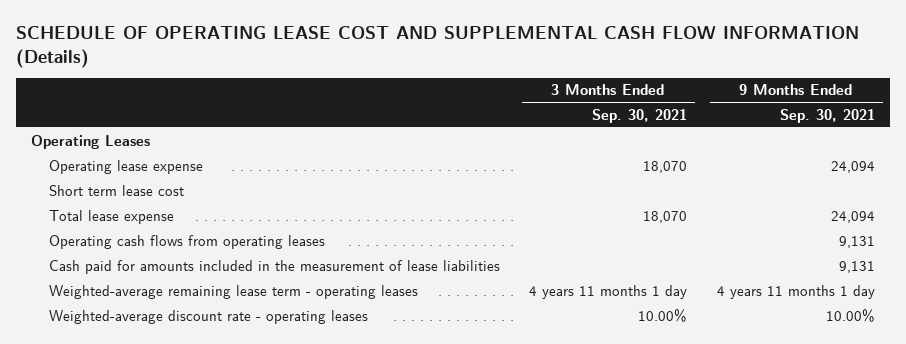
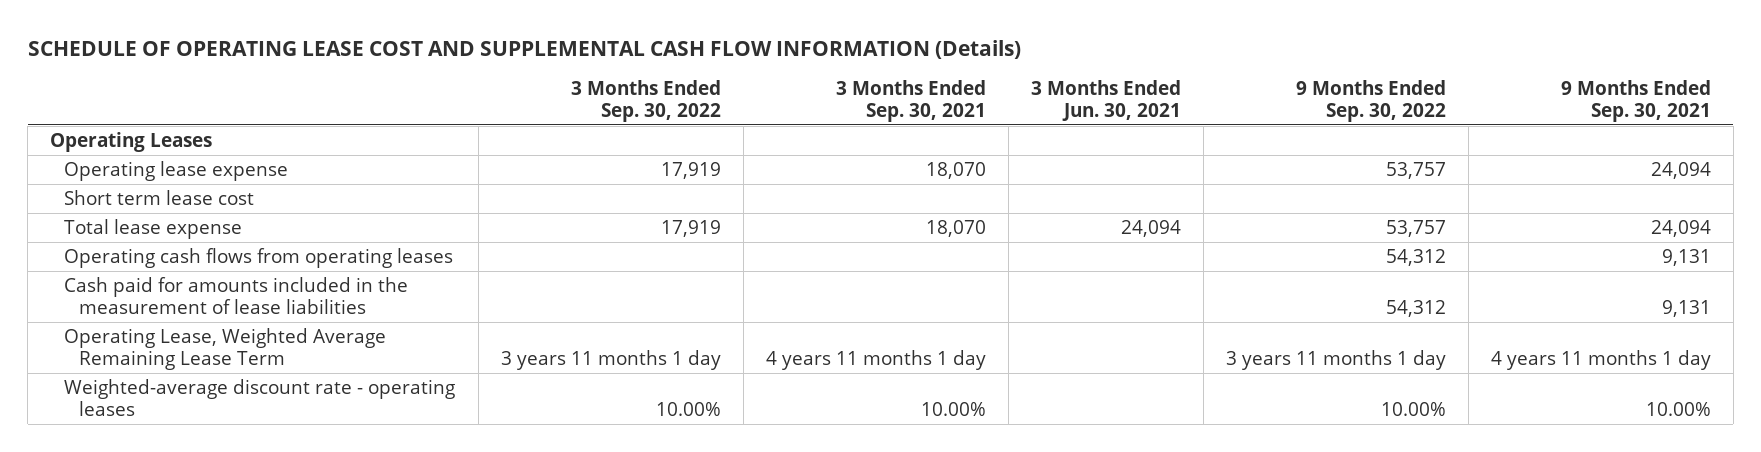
- | 3 Months Ended Sep. 30, 2021 | 9 Months Ended Sep. 30, 2021
+ | 3 Months Ended Sep. 30, 2022 | 3 Months Ended Sep. 30, 2021 | 3 Months Ended Jun. 30, 2021 | 9 Months Ended Sep. 30, 2022 | 9 Months Ended Sep. 30, 2021
- Weighted-average remaining lease term - operating leases | 4 years 11 months 1 day | 4 years 11 months 1 day
+ Operating Lease, Weighted Average Remaining Lease Term | 3 years 11 months 1 day | 4 years 11 months 1 day | | 3 years 11 months 1 day | 4 years 11 months 1 day

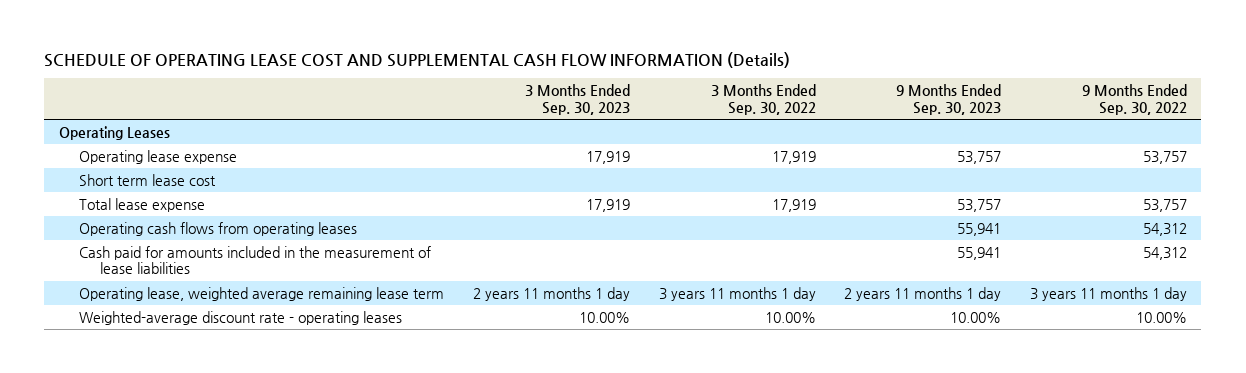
- | 3 Months Ended Sep. 30, 2022 | 3 Months Ended Sep. 30, 2021 | 3 Months Ended Jun. 30, 2021 | 9 Months Ended Sep. 30, 2022 | 9 Months Ended Sep. 30, 2021
+ | 3 Months Ended Sep. 30, 2023 | 3 Months Ended Sep. 30, 2022 | 9 Months Ended Sep. 30, 2023 | 9 Months Ended Sep. 30, 2022
- Operating Lease, Weighted Average Remaining Lease Term | 3 years 11 months 1 day | 4 years 11 months 1 day | | 3 years 11 months 1 day | 4 years 11 months 1 day
+ Operating lease, weighted average remaining lease term | 2 years 11 months 1 day | 3 years 11 months 1 day | 2 years 11 months 1 day | 3 years 11 months 1 day

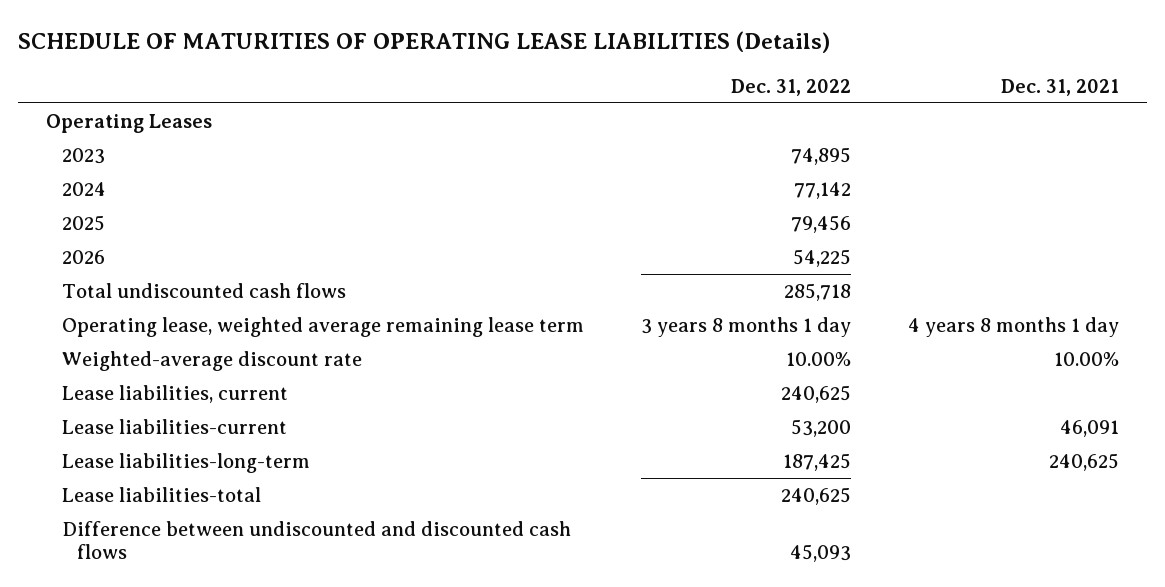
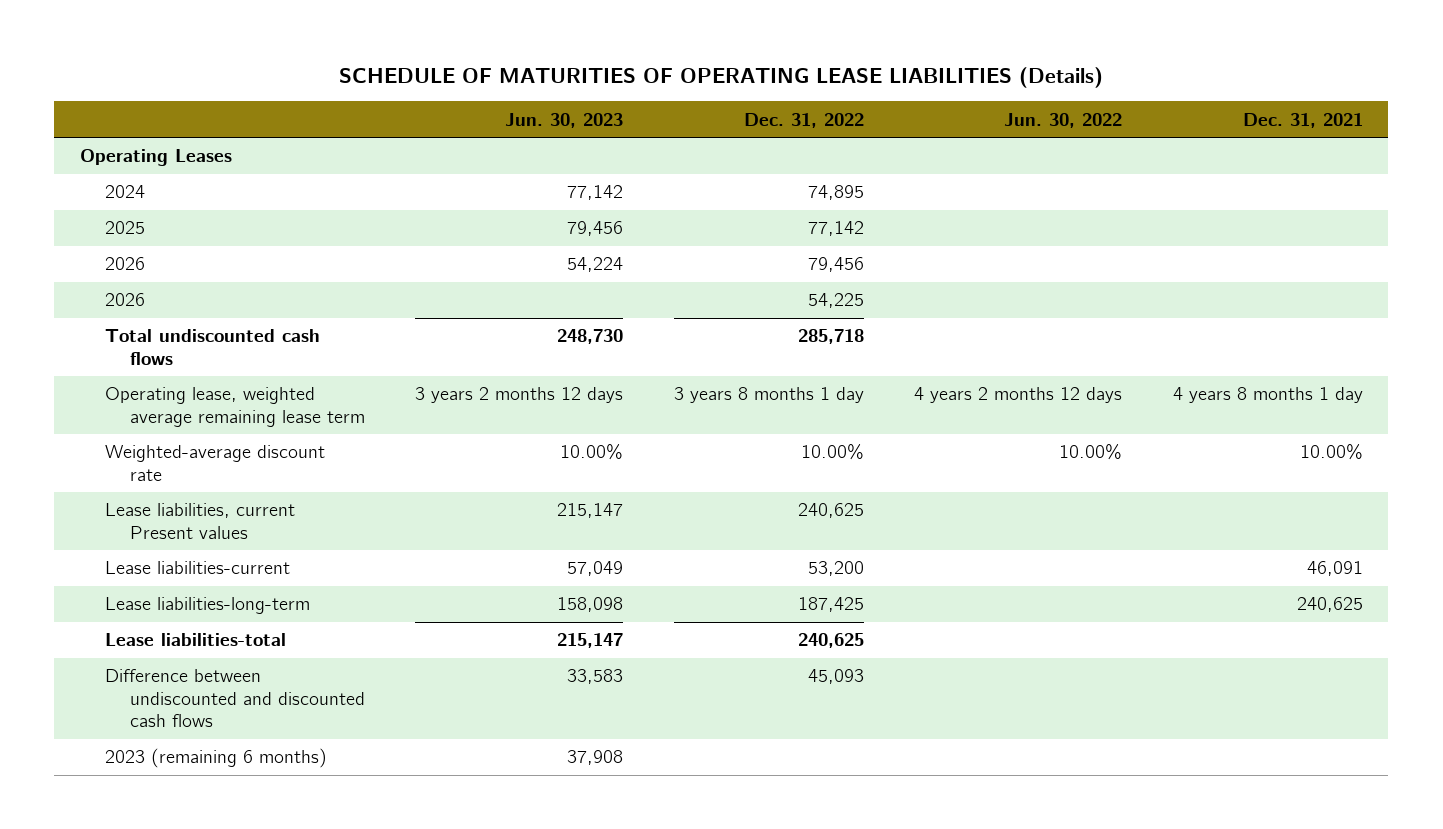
- | Dec. 31, 2022 | Dec. 31, 2021
+ | Jun. 30, 2023 | Dec. 31, 2022 | Jun. 30, 2022 | Dec. 31, 2021
- 2023 | 74,895 |
- 2024 | 77,142 |
- 2025 | 79,456 |
+ 2024 | 77,142 | 74,895 | |
+ 2025 | 79,456 | 77,142 | |
+ 2026 | 54,224 | 79,456 | |
- Lease liabilities, current | 240,625 |
+ Lease liabilities, current Present values | 215,147 | 240,625 | |
+ 2023 (remaining 6 months) | 37,908 | | |

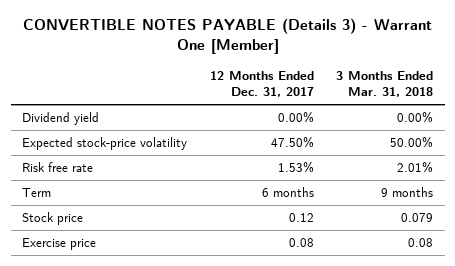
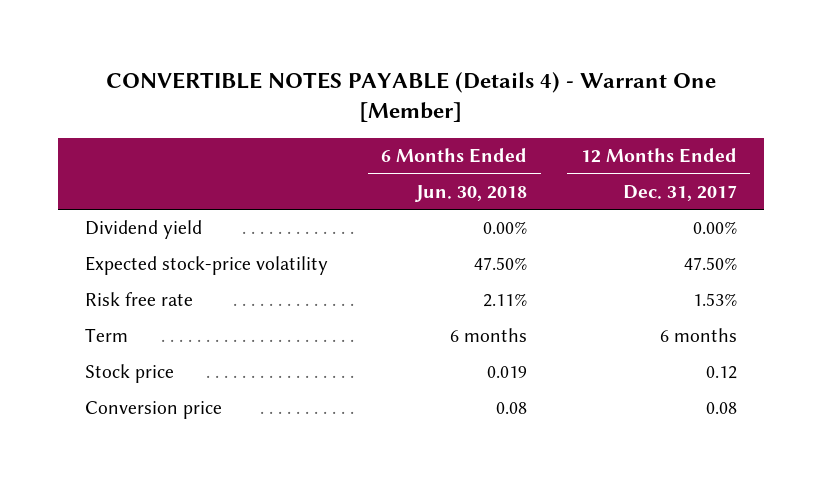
- CONVERTIBLE NOTES PAYABLE (Details 3) - Warrant One [Member]
+ CONVERTIBLE NOTES PAYABLE (Details 4) - Warrant One [Member]
- | 12 Months Ended Dec. 31, 2017 | 3 Months Ended Mar. 31, 2018
+ | 6 Months Ended Jun. 30, 2018 | 12 Months Ended Dec. 31, 2017
- Exercise price | 0.08 | 0.08
+ Conversion price | 0.08 | 0.08

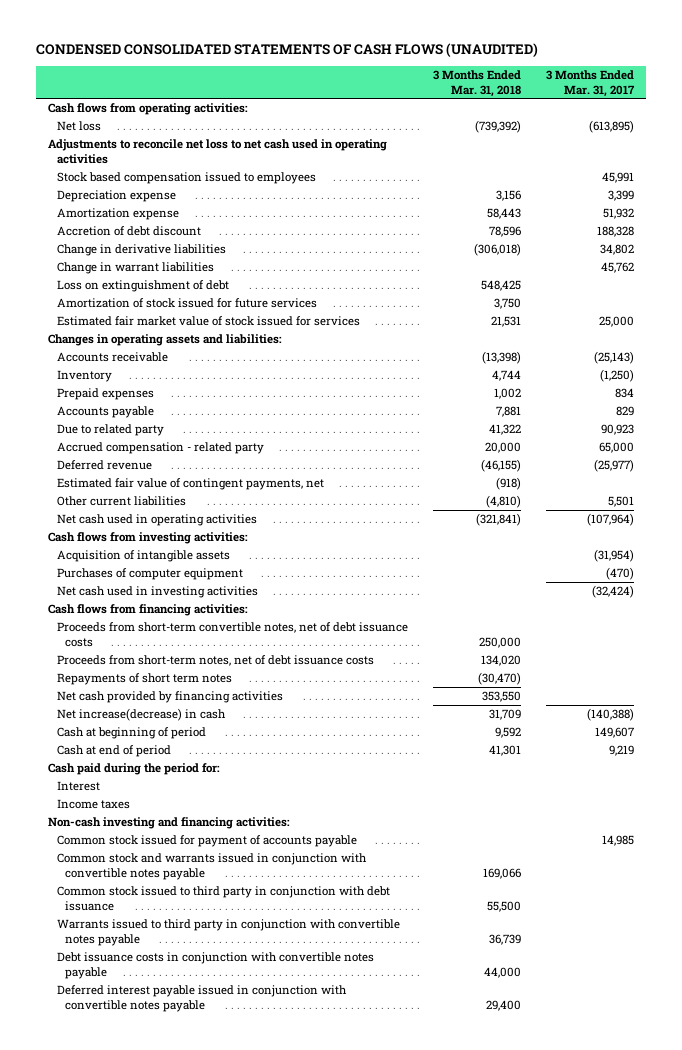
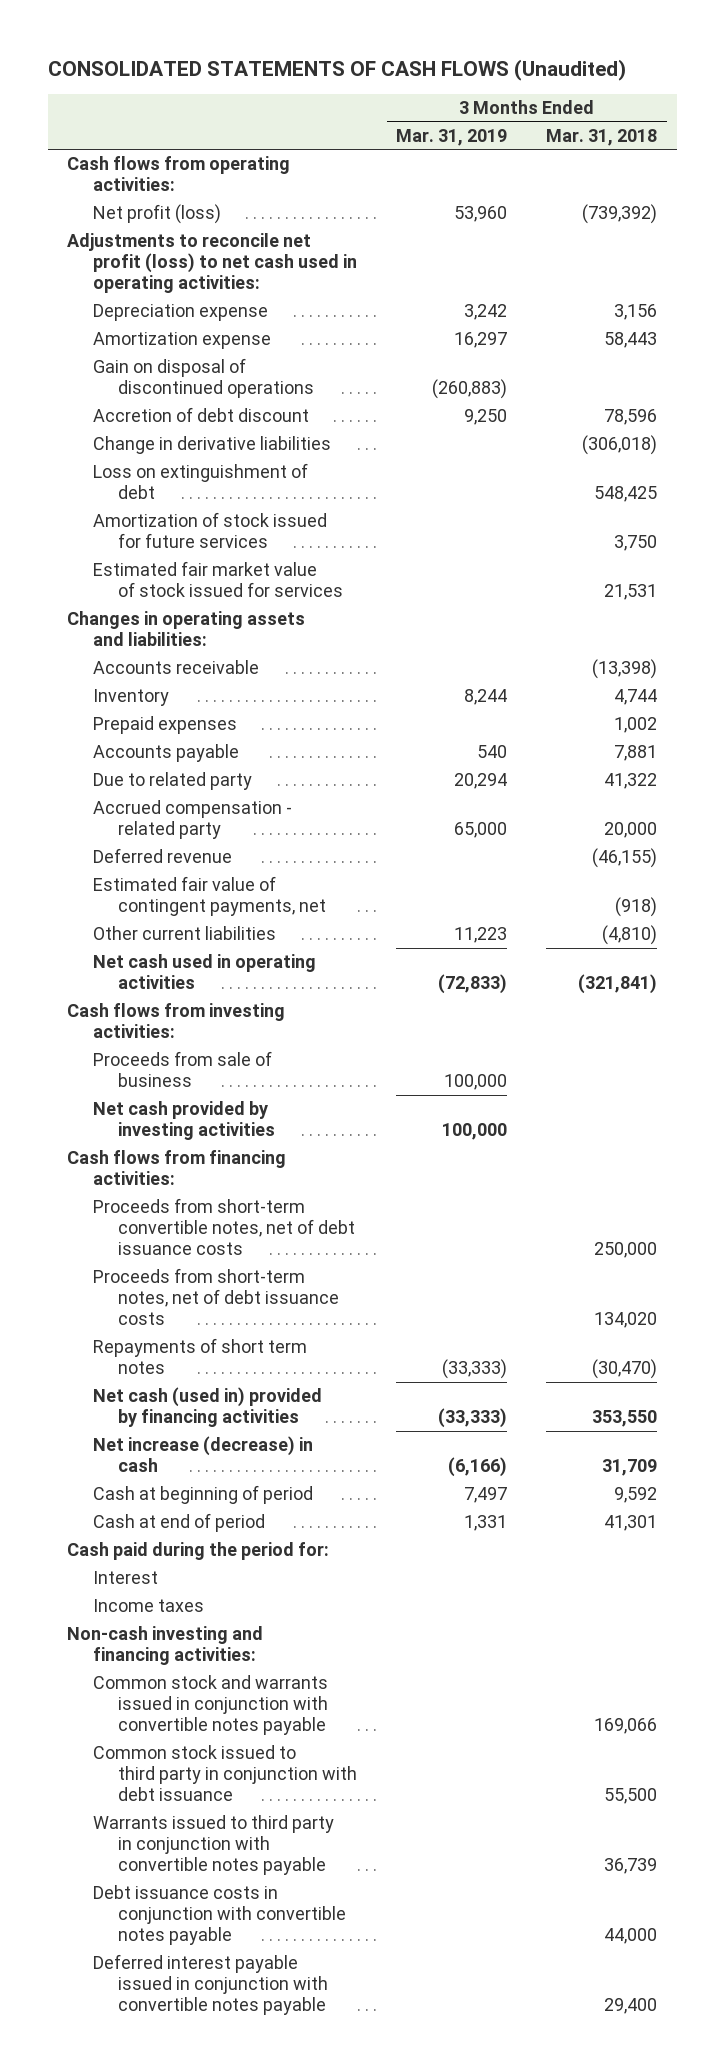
- CONDENSED CONSOLIDATED STATEMENTS OF CASH FLOWS (UNAUDITED)
+ CONSOLIDATED STATEMENTS OF CASH FLOWS (Unaudited)
- | 3 Months Ended Mar. 31, 2018 | 3 Months Ended Mar. 31, 2017
+ | 3 Months Ended Mar. 31, 2019 | 3 Months Ended Mar. 31, 2018
- Net loss | (739,392) | (613,895)
- Adjustments to reconcile net loss to net cash used in operating activities
- Stock based compensation issued to employees | | 45,991
+ Net profit (loss) | 53,960 | (739,392)
+ Adjustments to reconcile net profit (loss) to net cash used in operating activities:
+ Gain on disposal of discontinued operations | (260,883) |
- Change in warrant liabilities | | 45,762
- Acquisition of intangible assets | | (31,954)
- Purchases of computer equipment | | (470)
- Net cash used in investing activities | | (32,424)
+ Proceeds from sale of business | 100,000 |
+ Net cash provided by investing activities | 100,000 |
- Net cash provided by financing activities | 353,550 |
- Net increase(decrease) in cash | 31,709 | (140,388)
+ Net cash (used in) provided by financing activities | (33,333) | 353,550
+ Net increase (decrease) in cash | (6,166) | 31,709
- Common stock issued for payment of accounts payable | | 14,985

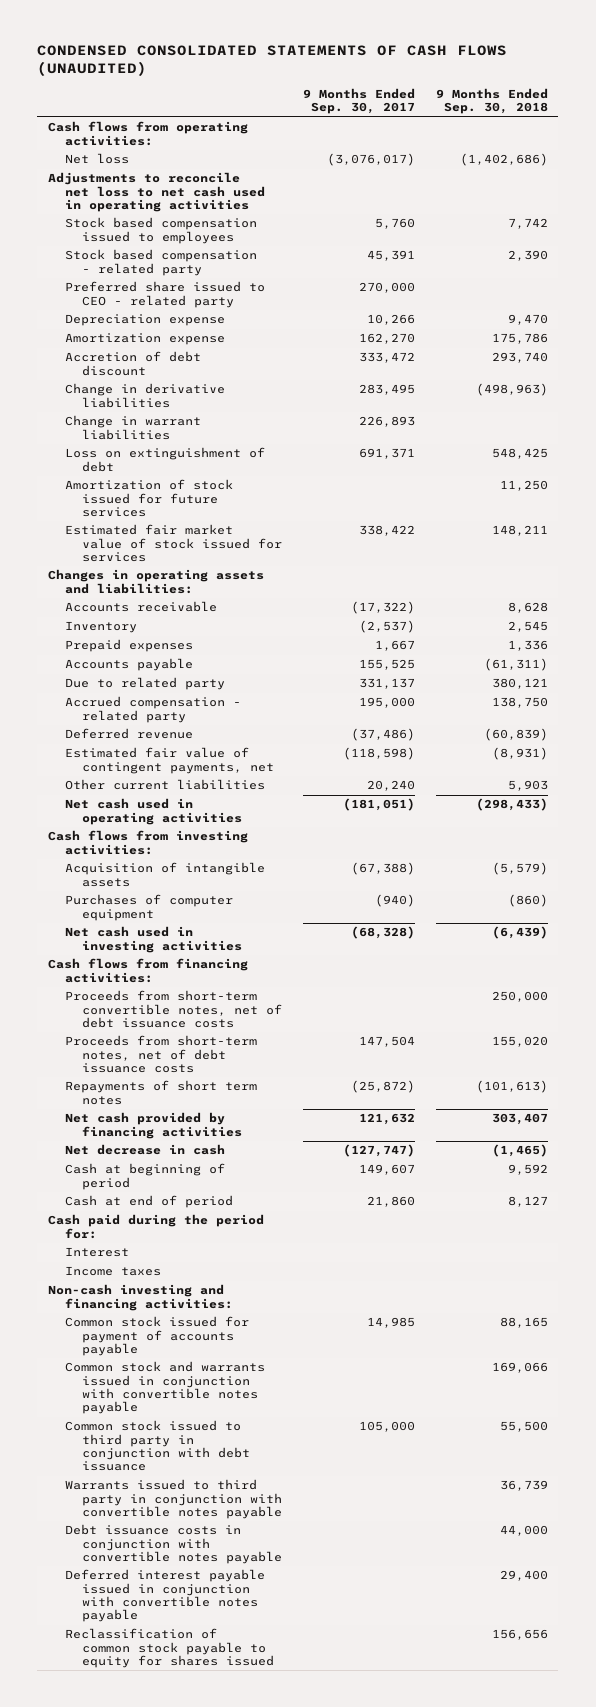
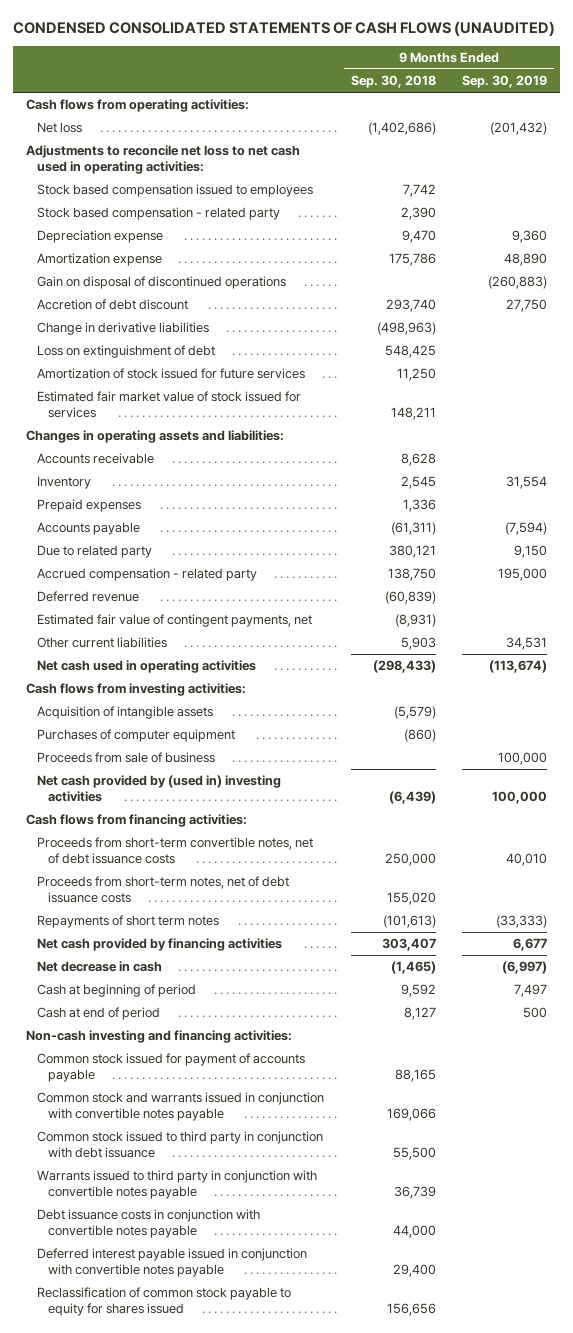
- | 9 Months Ended Sep. 30, 2017 | 9 Months Ended Sep. 30, 2018
+ | 9 Months Ended Sep. 30, 2018 | 9 Months Ended Sep. 30, 2019
- Adjustments to reconcile net loss to net cash used in operating activities
+ Adjustments to reconcile net loss to net cash used in operating activities:
- Preferred share issued to CEO - related party | 270,000 |
+ Gain on disposal of discontinued operations | | (260,883)
- Change in warrant liabilities | 226,893 |
- Net cash used in investing activities | (68,328) | (6,439)
+ Proceeds from sale of business | | 100,000
+ Net cash provided by (used in) investing activities | (6,439) | 100,000
- Cash paid during the period for:
- Interest
- Income taxes

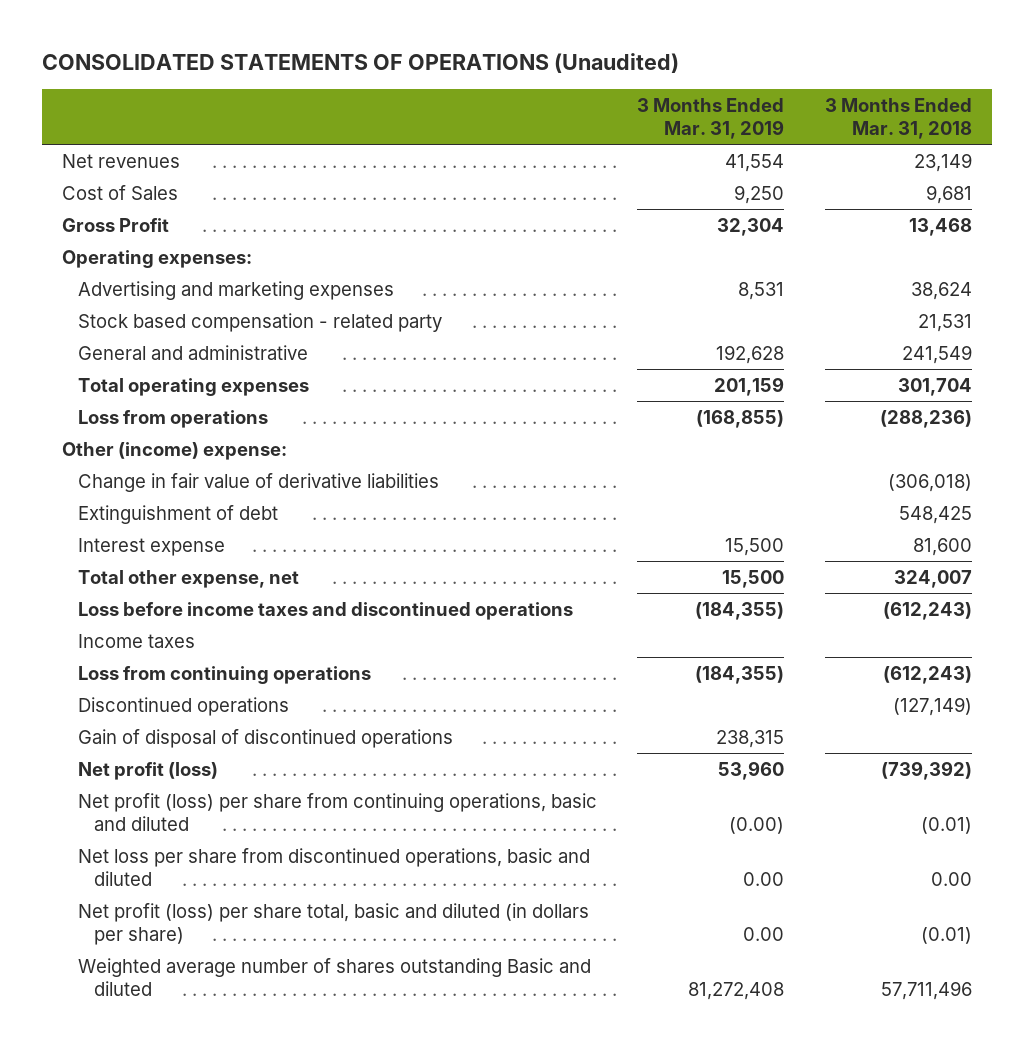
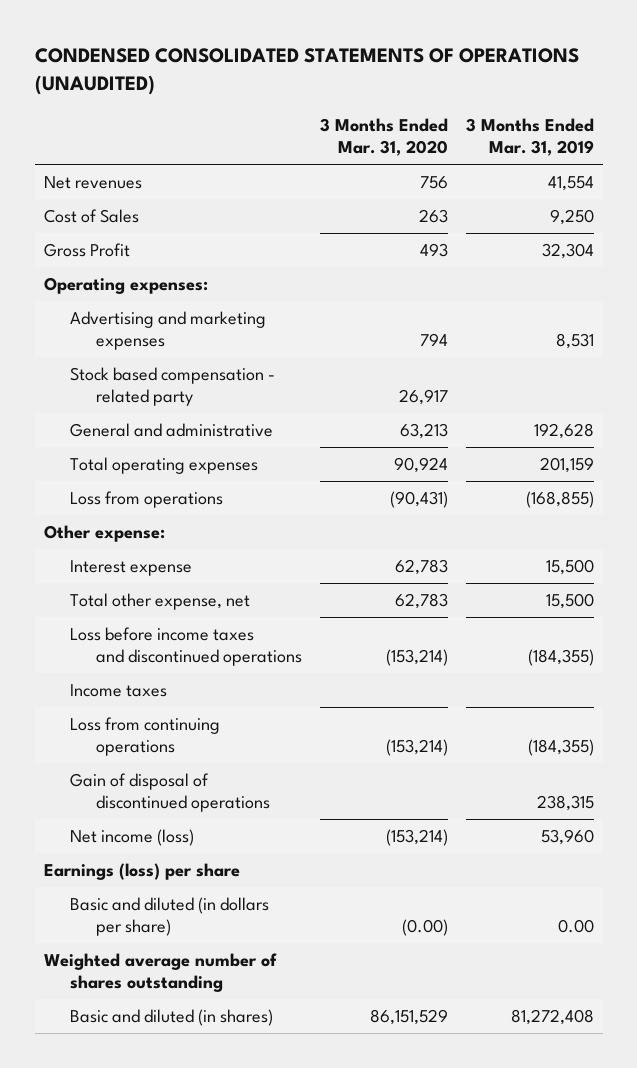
- CONSOLIDATED STATEMENTS OF OPERATIONS (Unaudited)
+ CONDENSED CONSOLIDATED STATEMENTS OF OPERATIONS (UNAUDITED)
- | 3 Months Ended Mar. 31, 2019 | 3 Months Ended Mar. 31, 2018
+ | 3 Months Ended Mar. 31, 2020 | 3 Months Ended Mar. 31, 2019
- Other (income) expense:
- Change in fair value of derivative liabilities | | (306,018)
- Extinguishment of debt | | 548,425
+ Other expense:
- Discontinued operations | | (127,149)
- Net profit (loss) | 53,960 | (739,392)
- Net profit (loss) per share from continuing operations, basic and diluted | (0.00) | (0.01)
- Net loss per share from discontinued operations, basic and diluted | 0.00 | 0.00
- Net profit (loss) per share total, basic and diluted (in dollars per share) | 0.00 | (0.01)
- Weighted average number of shares outstanding Basic and diluted | 81,272,408 | 57,711,496
+ Net income (loss) | (153,214) | 53,960
+ Earnings (loss) per share
+ Basic and diluted (in dollars per share) | (0.00) | 0.00
+ Weighted average number of shares outstanding
+ Basic and diluted (in shares) | 86,151,529 | 81,272,408

